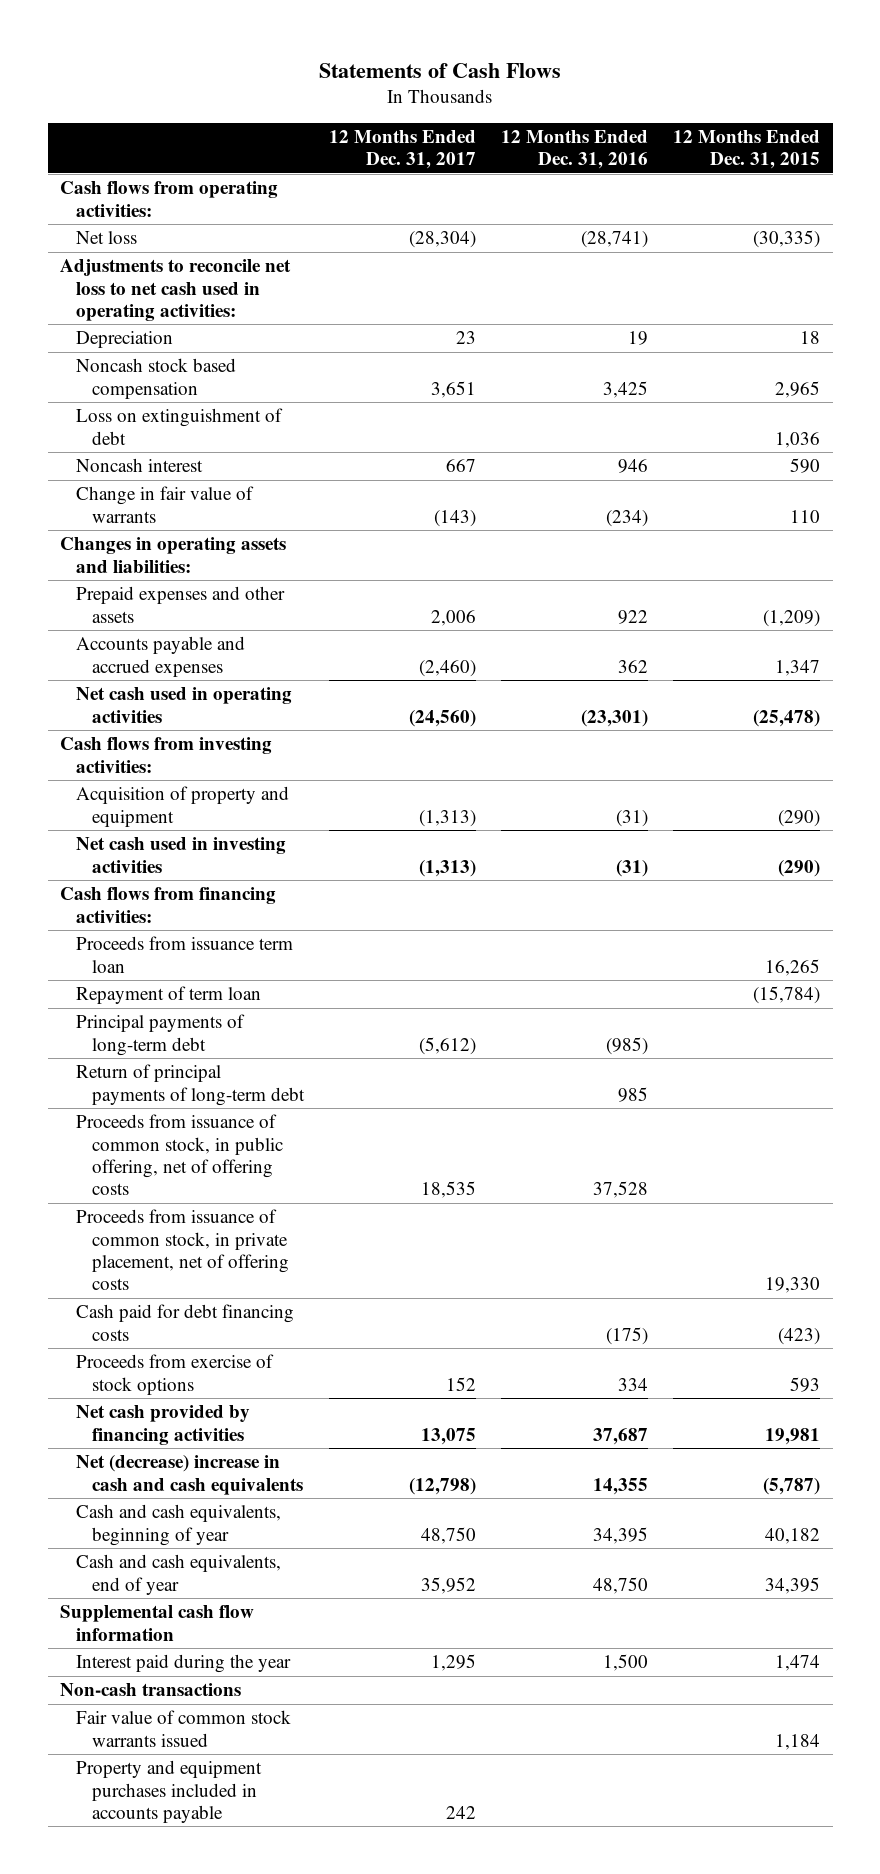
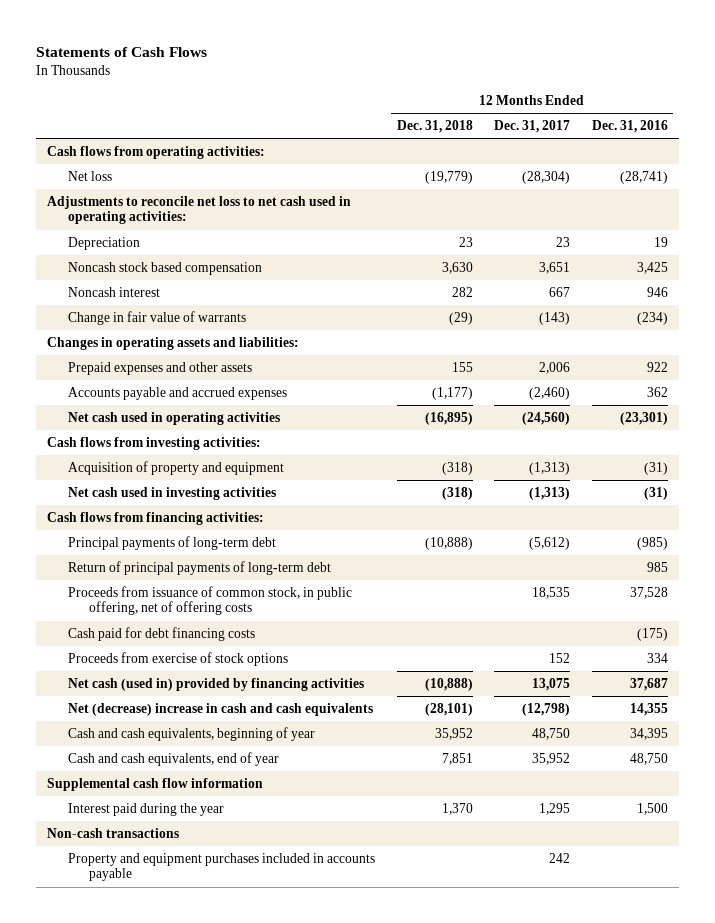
- | 12 Months Ended Dec. 31, 2017 | 12 Months Ended Dec. 31, 2016 | 12 Months Ended Dec. 31, 2015
+ | 12 Months Ended Dec. 31, 2018 | 12 Months Ended Dec. 31, 2017 | 12 Months Ended Dec. 31, 2016
- Loss on extinguishment of debt | | | 1,036
- Proceeds from issuance term loan | | | 16,265
- Repayment of term loan | | | (15,784)
- Proceeds from issuance of common stock, in private placement, net of offering costs | | | 19,330
- Net cash provided by financing activities | 13,075 | 37,687 | 19,981
+ Net cash (used in) provided by financing activities | (10,888) | 13,075 | 37,687
- Fair value of common stock warrants issued | | | 1,184

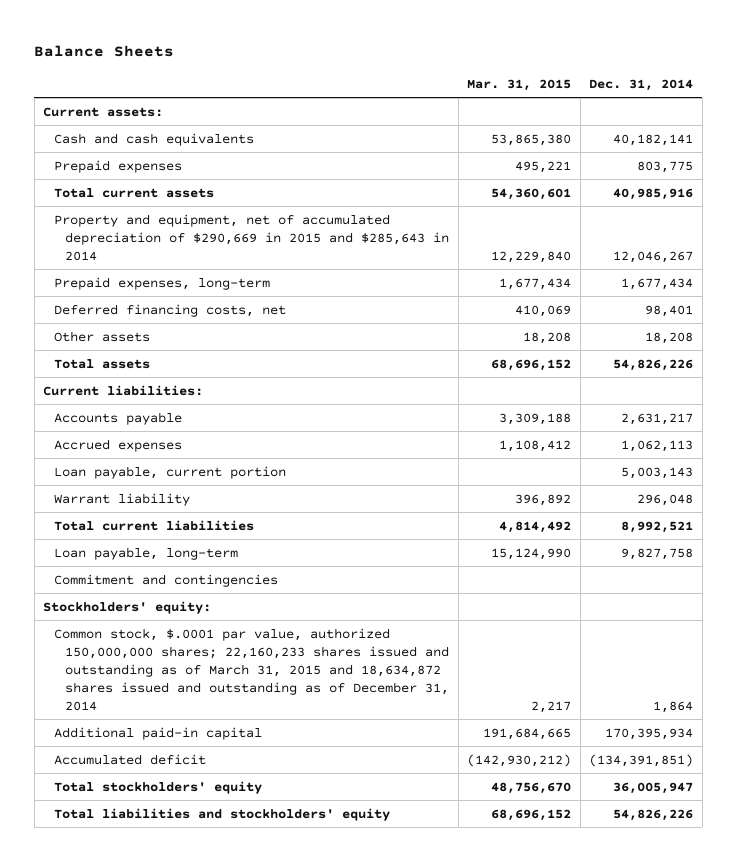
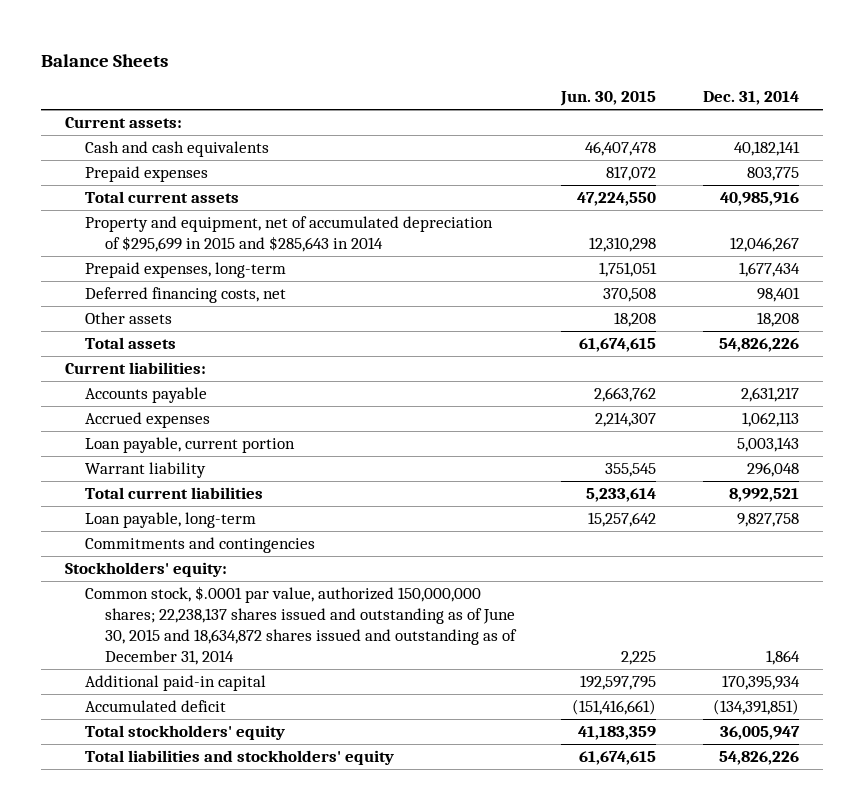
- | Mar. 31, 2015 | Dec. 31, 2014
+ | Jun. 30, 2015 | Dec. 31, 2014
- Property and equipment, net of accumulated depreciation of $290,669 in 2015 and $285,643 in 2014 | 12,229,840 | 12,046,267
+ Property and equipment, net of accumulated depreciation of $295,699 in 2015 and $285,643 in 2014 | 12,310,298 | 12,046,267
- Commitment and contingencies
+ Commitments and contingencies
- Common stock, $.0001 par value, authorized 150,000,000 shares; 22,160,233 shares issued and outstanding as of March 31, 2015 and 18,634,872 shares issued and outstanding as of December 31, 2014 | 2,217 | 1,864
+ Common stock, $.0001 par value, authorized 150,000,000 shares; 22,238,137 shares issued and outstanding as of June 30, 2015 and 18,634,872 shares issued and outstanding as of December 31, 2014 | 2,225 | 1,864

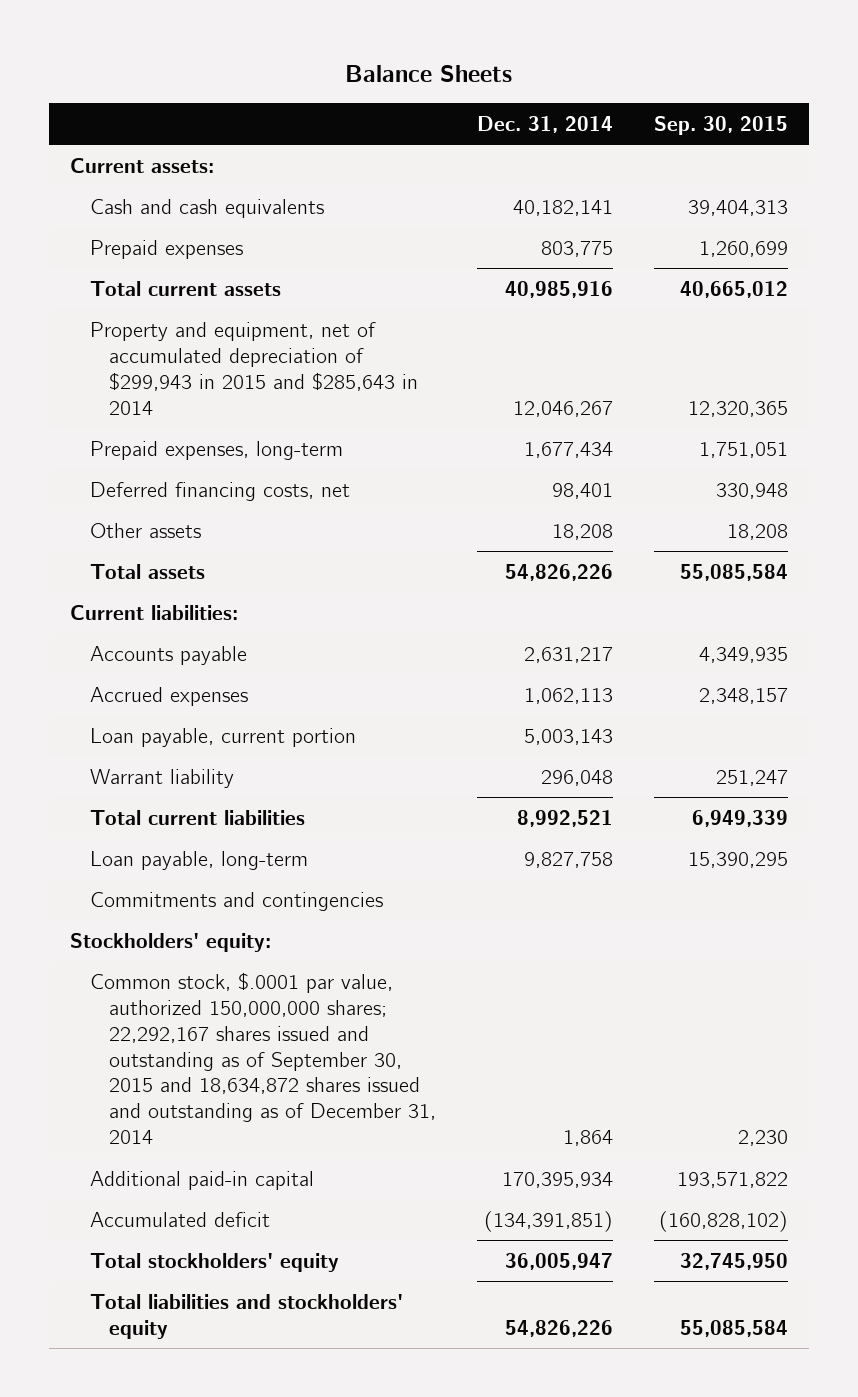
- | Jun. 30, 2015 | Dec. 31, 2014
+ | Dec. 31, 2014 | Sep. 30, 2015
- Property and equipment, net of accumulated depreciation of $295,699 in 2015 and $285,643 in 2014 | 12,310,298 | 12,046,267
+ Property and equipment, net of accumulated depreciation of $299,943 in 2015 and $285,643 in 2014 | 12,046,267 | 12,320,365
- Common stock, $.0001 par value, authorized 150,000,000 shares; 22,238,137 shares issued and outstanding as of June 30, 2015 and 18,634,872 shares issued and outstanding as of December 31, 2014 | 2,225 | 1,864
+ Common stock, $.0001 par value, authorized 150,000,000 shares; 22,292,167 shares issued and outstanding as of September 30, 2015 and 18,634,872 shares issued and outstanding as of December 31, 2014 | 1,864 | 2,230

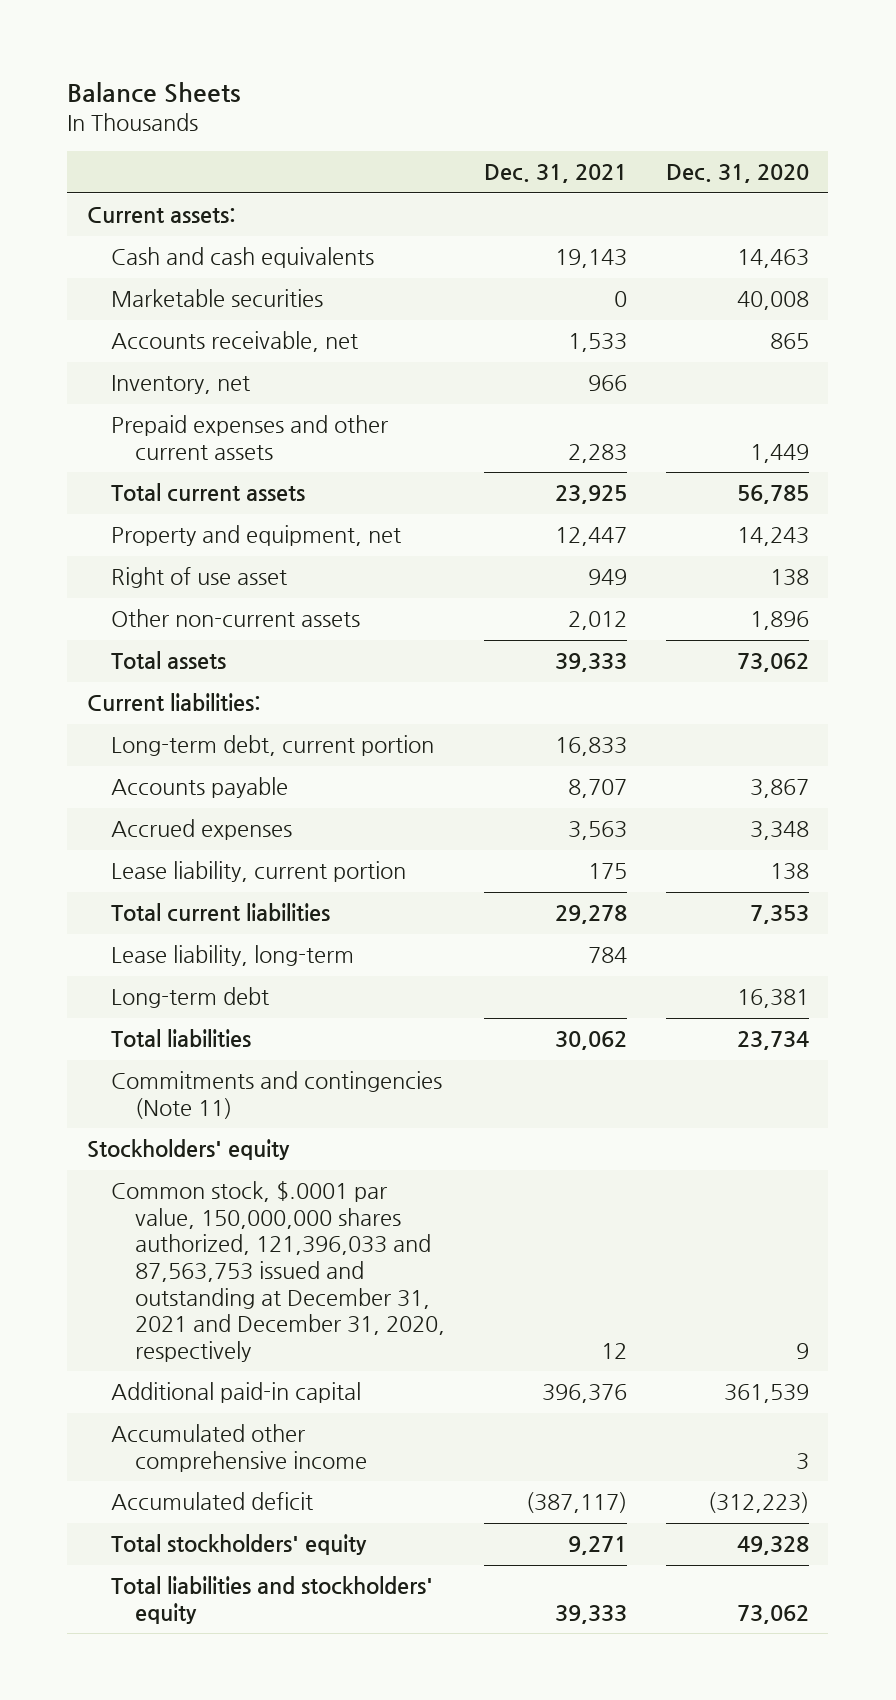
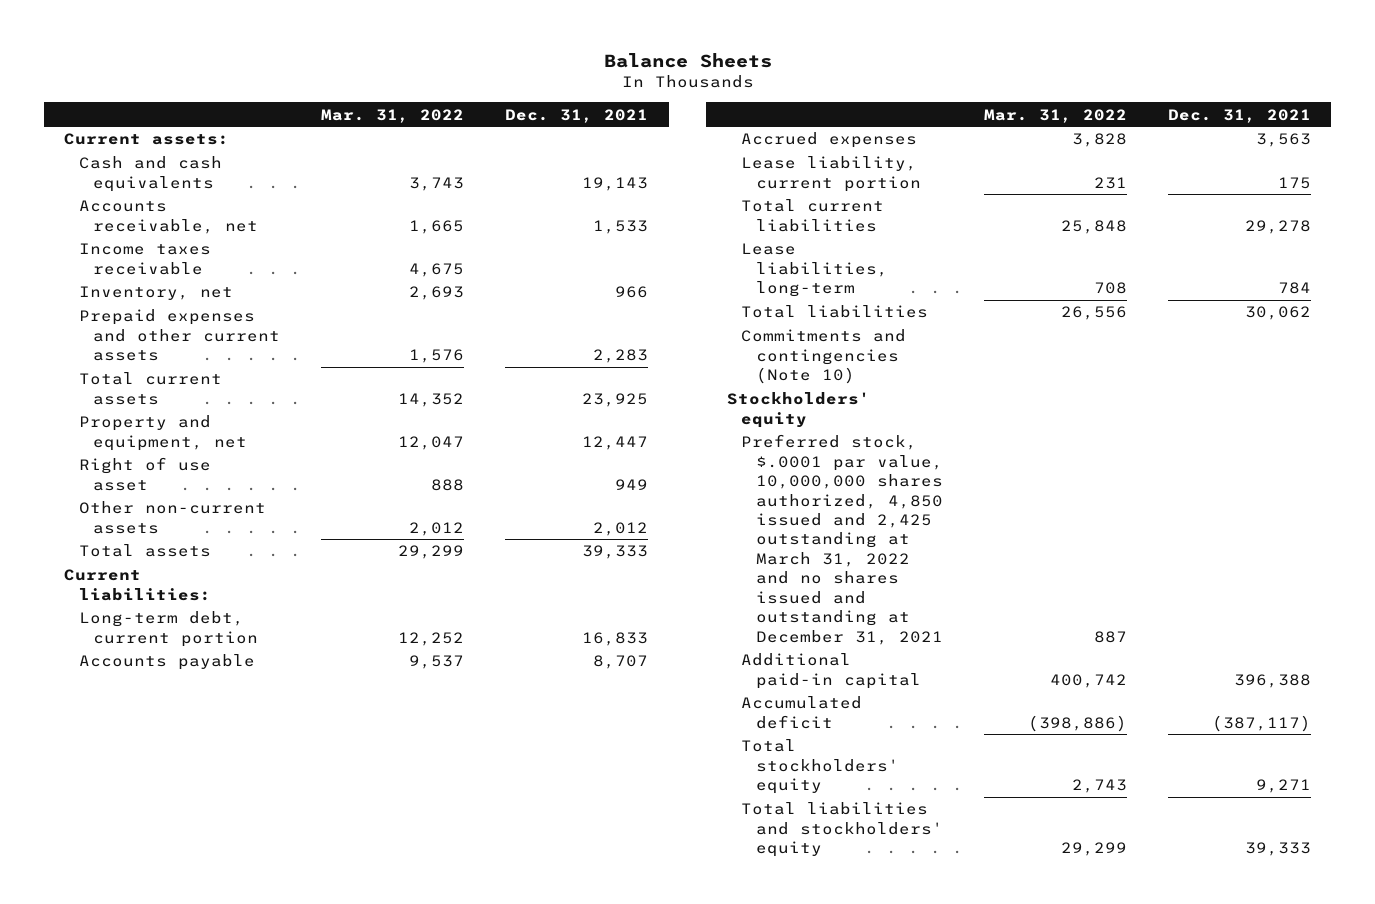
- | Dec. 31, 2021 | Dec. 31, 2020
+ | Mar. 31, 2022 | Dec. 31, 2021
- Marketable securities | 0 | 40,008
+ Income taxes receivable | 4,675 |
- Lease liability, long-term | 784 |
- Long-term debt | | 16,381
+ Lease liabilities, long-term | 708 | 784
- Commitments and contingencies (Note 11)
+ Commitments and contingencies (Note 10)
- Common stock, $.0001 par value, 150,000,000 shares authorized, 121,396,033 and 87,563,753 issued and outstanding at December 31, 2021 and December 31, 2020, respectively | 12 | 9
- Additional paid-in capital | 396,376 | 361,539
- Accumulated other comprehensive income | | 3
+ Preferred stock, $.0001 par value, 10,000,000 shares authorized, 4,850 issued and 2,425 outstanding at March 31, 2022 and no shares issued and outstanding at December 31, 2021 | 887 |
+ Additional paid-in capital | 400,742 | 396,388

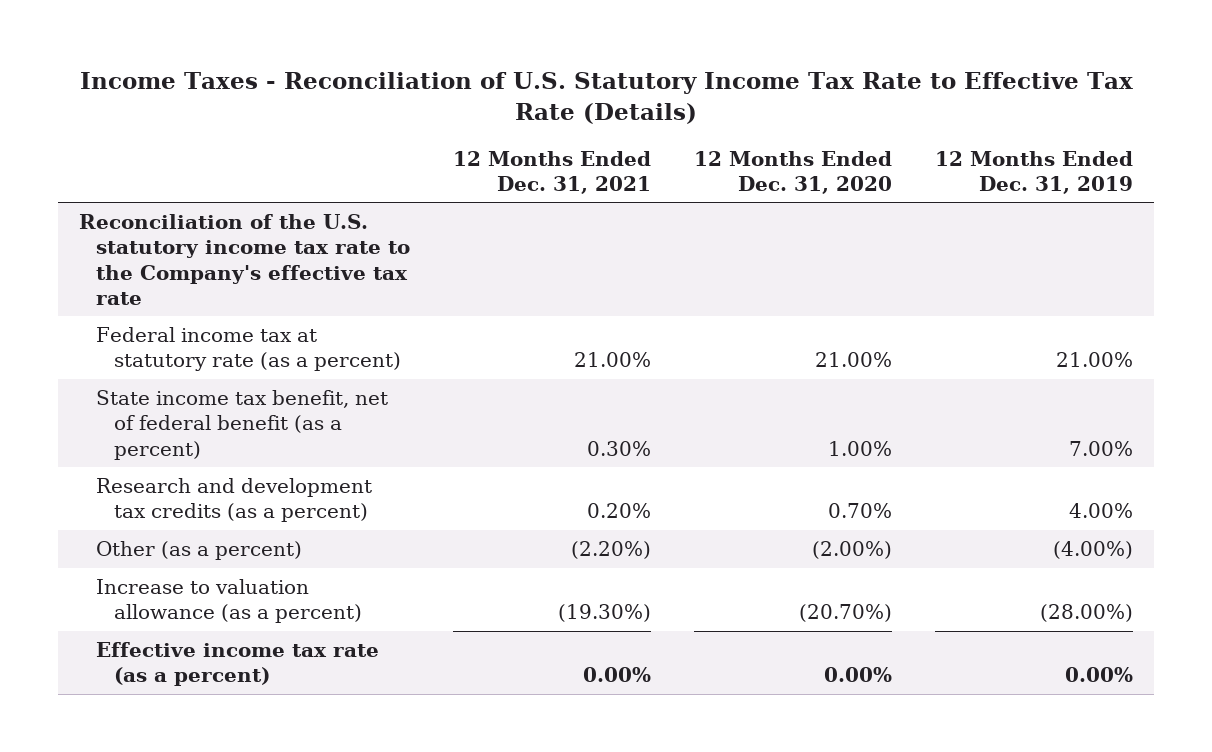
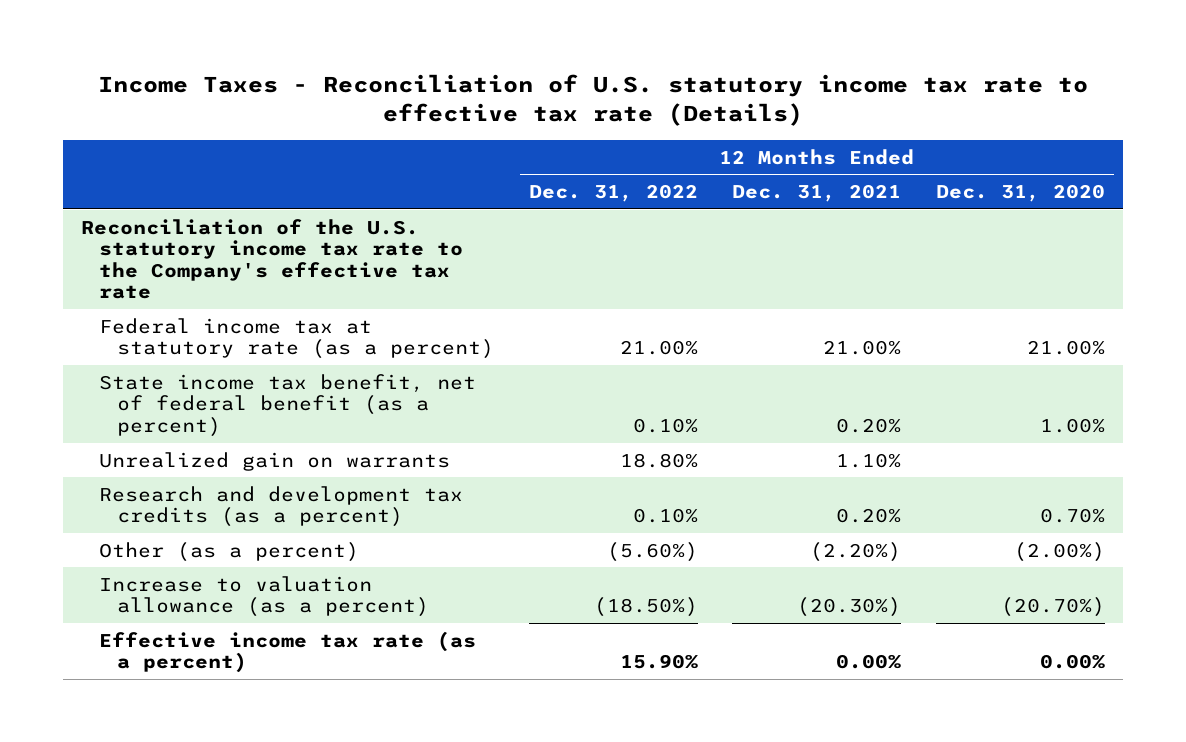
- Income Taxes - Reconciliation of U.S. Statutory Income Tax Rate to Effective Tax Rate (Details)
+ Income Taxes - Reconciliation of U.S. statutory income tax rate to effective tax rate (Details)
- | 12 Months Ended Dec. 31, 2021 | 12 Months Ended Dec. 31, 2020 | 12 Months Ended Dec. 31, 2019
+ | 12 Months Ended Dec. 31, 2022 | 12 Months Ended Dec. 31, 2021 | 12 Months Ended Dec. 31, 2020
- State income tax benefit, net of federal benefit (as a percent) | 0.30% | 1.00% | 7.00%
+ State income tax benefit, net of federal benefit (as a percent) | 0.10% | 0.20% | 1.00%
+ Unrealized gain on warrants | 18.80% | 1.10% |
- Increase to valuation allowance (as a percent) | (19.30%) | (20.70%) | (28.00%)
+ Increase to valuation allowance (as a percent) | (18.50%) | (20.30%) | (20.70%)

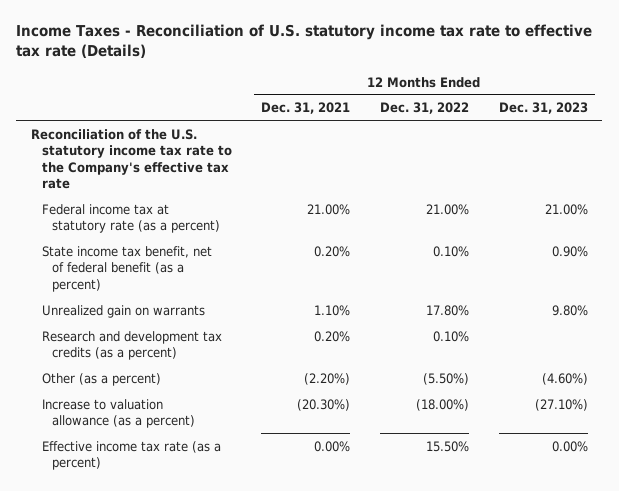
- | 12 Months Ended Dec. 31, 2022 | 12 Months Ended Dec. 31, 2021 | 12 Months Ended Dec. 31, 2020
+ | 12 Months Ended Dec. 31, 2021 | 12 Months Ended Dec. 31, 2022 | 12 Months Ended Dec. 31, 2023
- Unrealized gain on warrants | 18.80% | 1.10% |
+ Unrealized gain on warrants | 1.10% | 17.80% | 9.80%
- Other (as a percent) | (5.60%) | (2.20%) | (2.00%)
- Increase to valuation allowance (as a percent) | (18.50%) | (20.30%) | (20.70%)
- Effective income tax rate (as a percent) | 15.90% | 0.00% | 0.00%
+ Other (as a percent) | (2.20%) | (5.50%) | (4.60%)
+ Increase to valuation allowance (as a percent) | (20.30%) | (18.00%) | (27.10%)
+ Effective income tax rate (as a percent) | 0.00% | 15.50% | 0.00%

